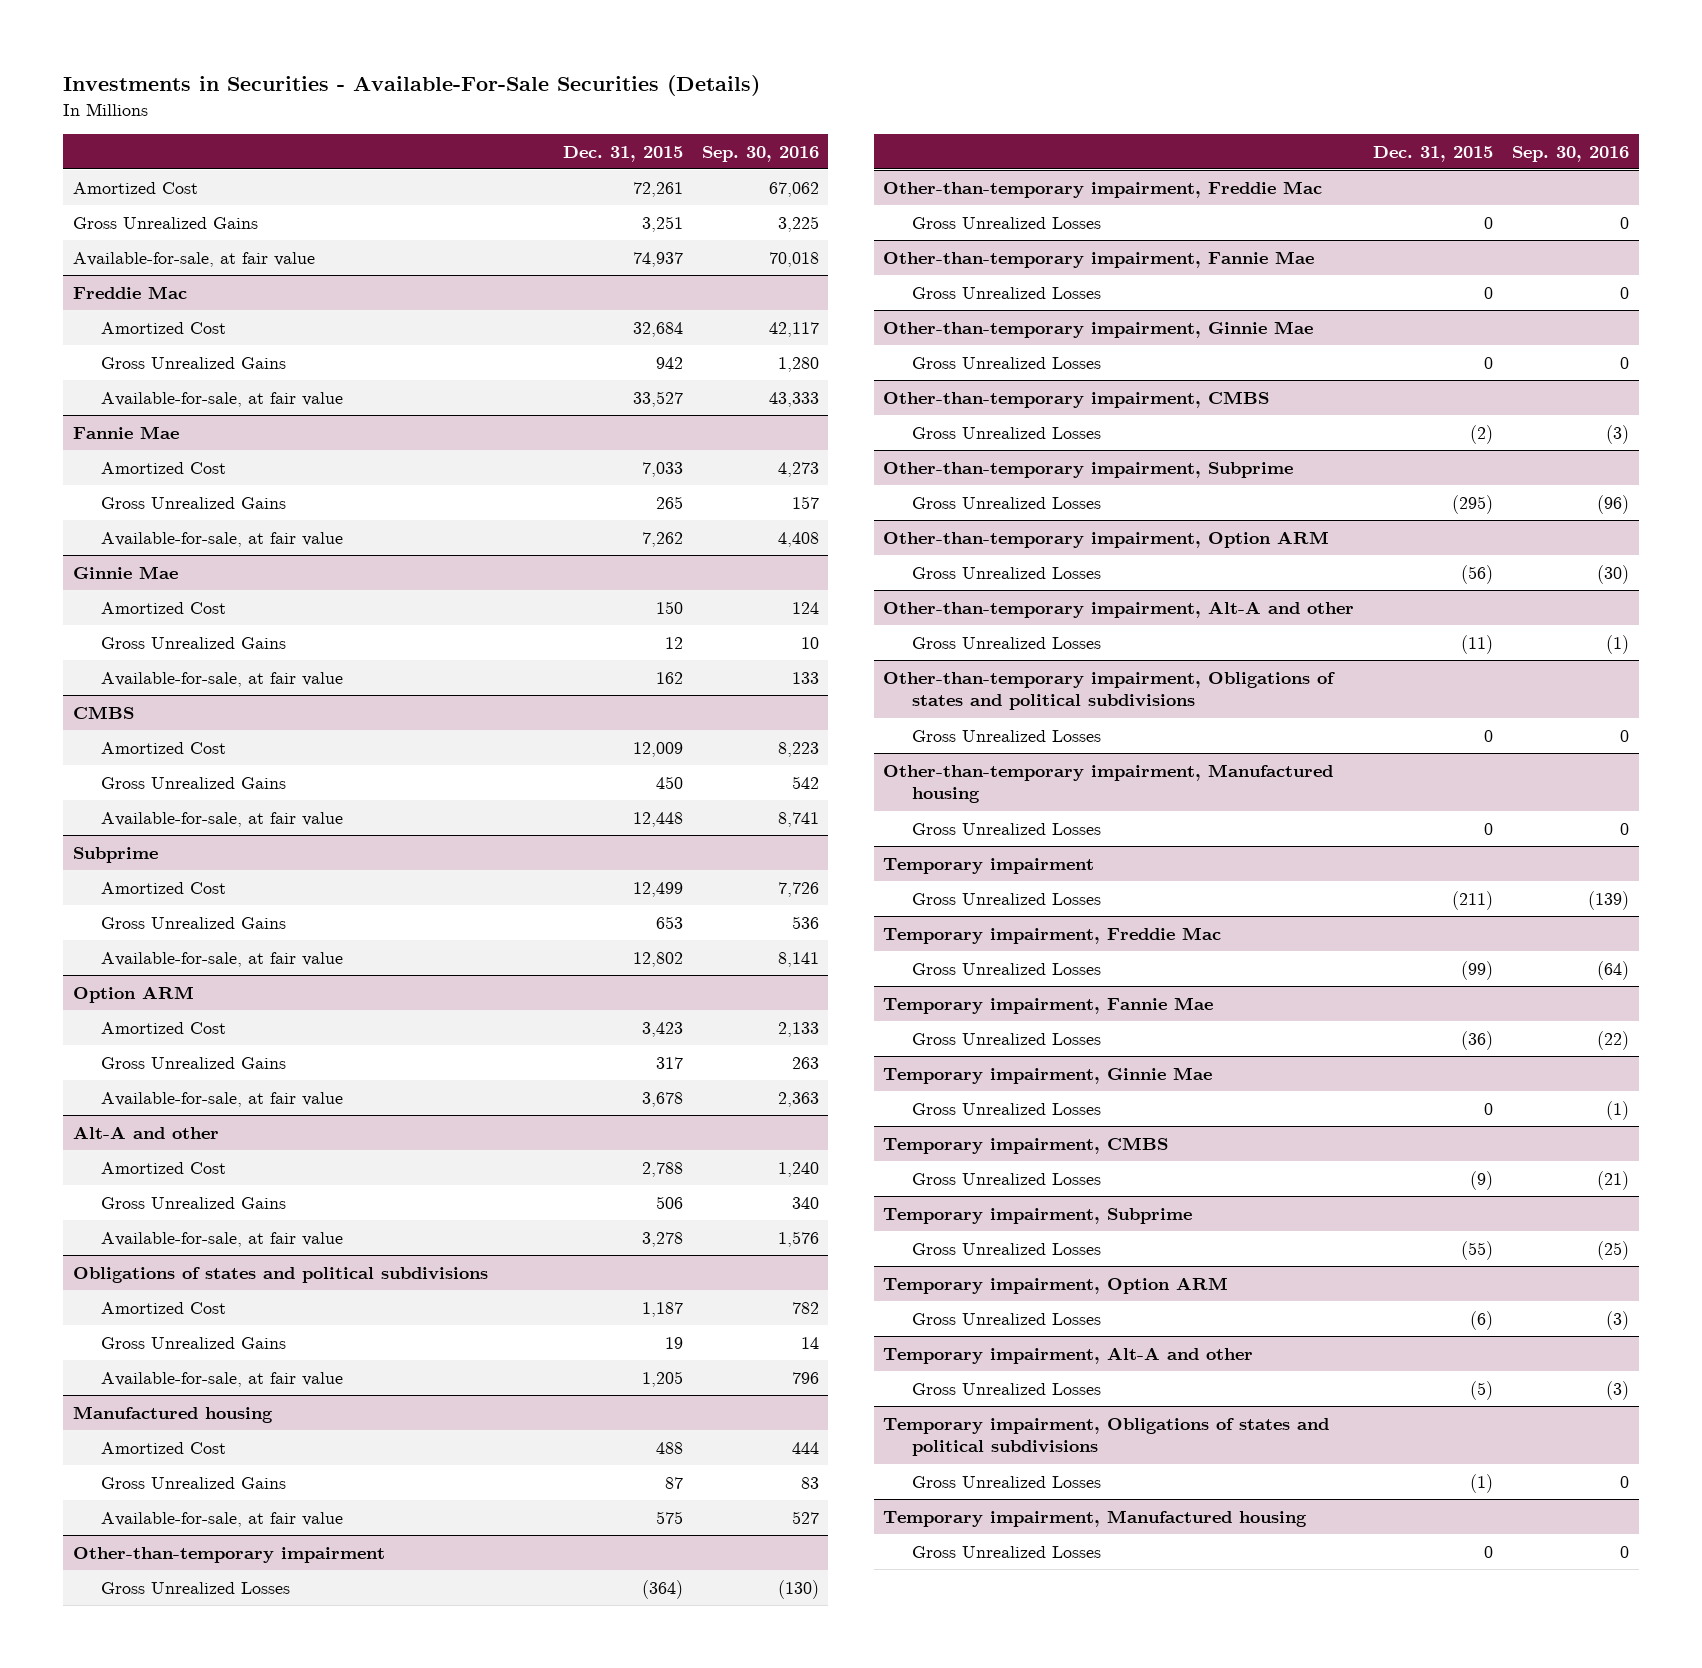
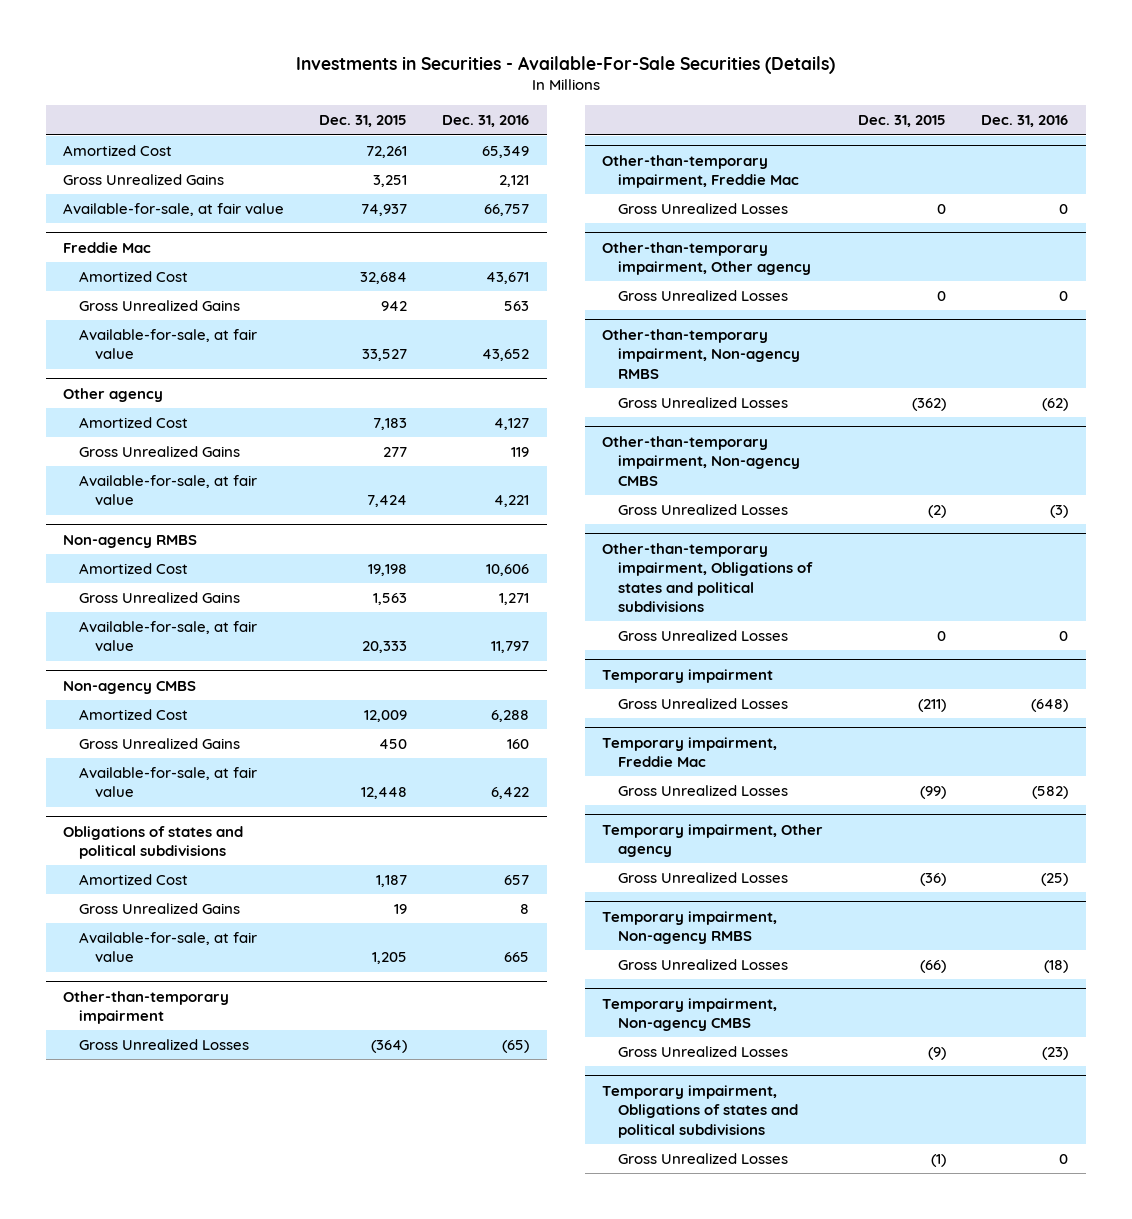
- | Dec. 31, 2015 | Sep. 30, 2016
+ | Dec. 31, 2015 | Dec. 31, 2016
- Fannie Mae
- Amortized Cost | 7,033 | 4,273
- Gross Unrealized Gains | 265 | 157
- Available-for-sale, at fair value | 7,262 | 4,408
- Ginnie Mae
- Amortized Cost | 150 | 124
- Gross Unrealized Gains | 12 | 10
- Available-for-sale, at fair value | 162 | 133
- CMBS
+ Other agency
+ Amortized Cost | 7,183 | 4,127
+ Gross Unrealized Gains | 277 | 119
+ Available-for-sale, at fair value | 7,424 | 4,221
+ Non-agency RMBS
+ Amortized Cost | 19,198 | 10,606
+ Gross Unrealized Gains | 1,563 | 1,271
+ Available-for-sale, at fair value | 20,333 | 11,797
+ Non-agency CMBS
- Subprime
- Amortized Cost | 12,499 | 7,726
- Gross Unrealized Gains | 653 | 536
- Available-for-sale, at fair value | 12,802 | 8,141
- Option ARM
- Amortized Cost | 3,423 | 2,133
- Gross Unrealized Gains | 317 | 263
- Available-for-sale, at fair value | 3,678 | 2,363
- Alt-A and other
- Amortized Cost | 2,788 | 1,240
- Gross Unrealized Gains | 506 | 340
- Available-for-sale, at fair value | 3,278 | 1,576
- Manufactured housing
- Amortized Cost | 488 | 444
- Gross Unrealized Gains | 87 | 83
- Available-for-sale, at fair value | 575 | 527
- Other-than-temporary impairment, Fannie Mae
- Gross Unrealized Losses | 0 | 0
- Other-than-temporary impairment, Ginnie Mae
+ Other-than-temporary impairment, Other agency
- Other-than-temporary impairment, CMBS
+ Other-than-temporary impairment, Non-agency RMBS
+ Gross Unrealized Losses | (362) | (62)
+ Other-than-temporary impairment, Non-agency CMBS
- Other-than-temporary impairment, Subprime
- Gross Unrealized Losses | (295) | (96)
- Other-than-temporary impairment, Option ARM
- Gross Unrealized Losses | (56) | (30)
- Other-than-temporary impairment, Alt-A and other
- Gross Unrealized Losses | (11) | (1)
- Other-than-temporary impairment, Manufactured housing
- Gross Unrealized Losses | 0 | 0
- Temporary impairment, Fannie Mae
+ Temporary impairment, Other agency
- Temporary impairment, Ginnie Mae
- Gross Unrealized Losses | 0 | (1)
- Temporary impairment, CMBS
+ Temporary impairment, Non-agency RMBS
+ Gross Unrealized Losses | (66) | (18)
+ Temporary impairment, Non-agency CMBS
- Temporary impairment, Subprime
- Gross Unrealized Losses | (55) | (25)
- Temporary impairment, Option ARM
- Gross Unrealized Losses | (6) | (3)
- Temporary impairment, Alt-A and other
- Gross Unrealized Losses | (5) | (3)
- Temporary impairment, Manufactured housing
- Gross Unrealized Losses | 0 | 0

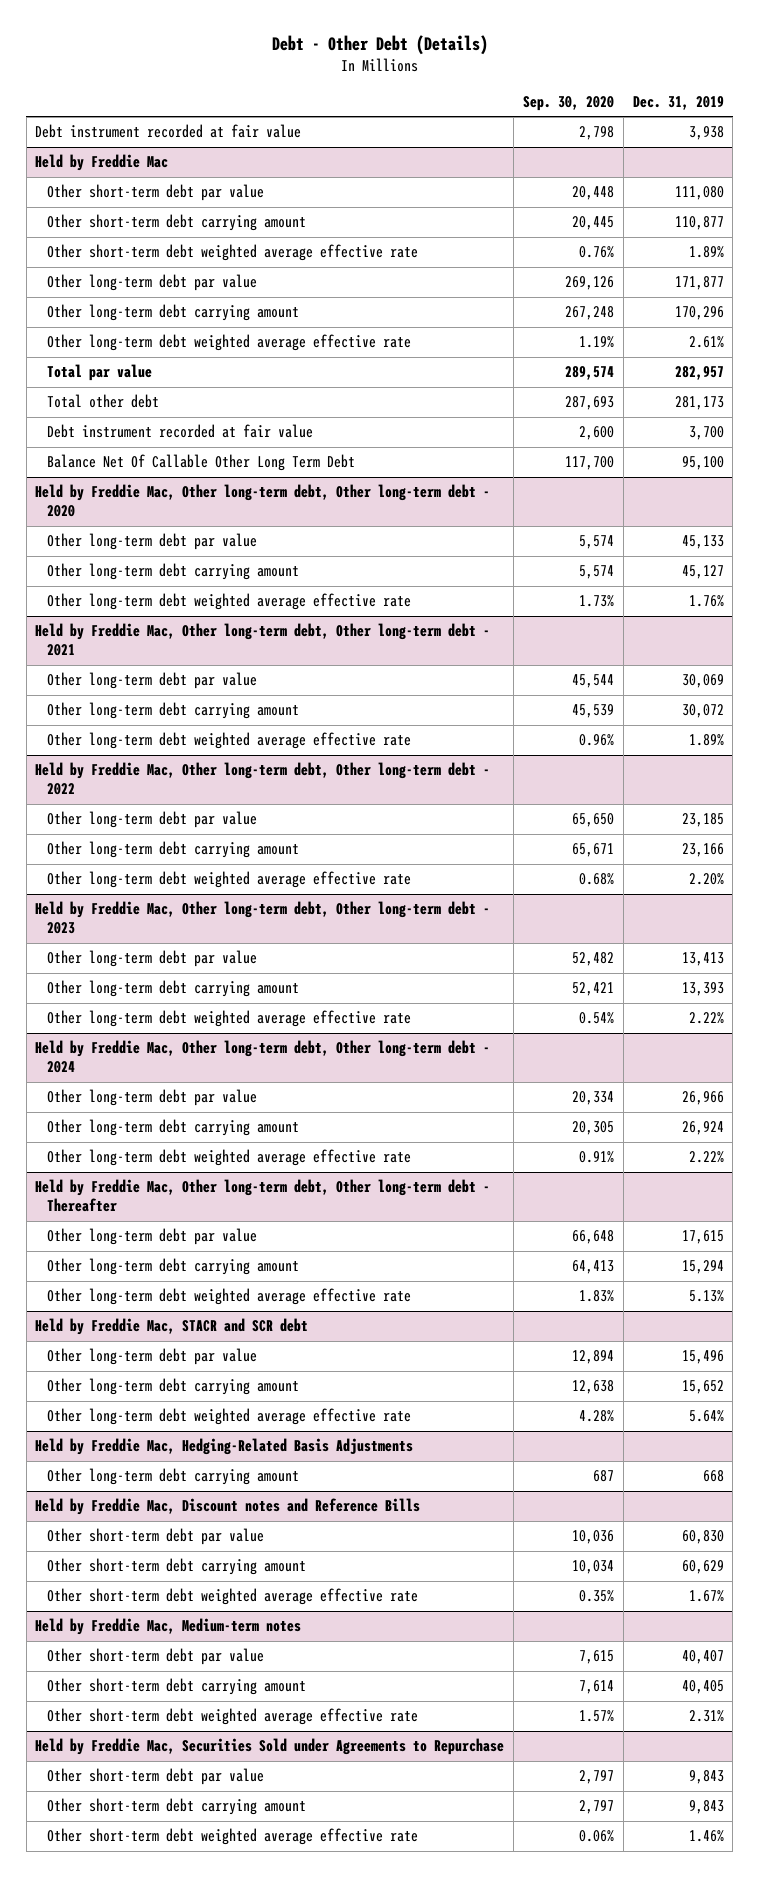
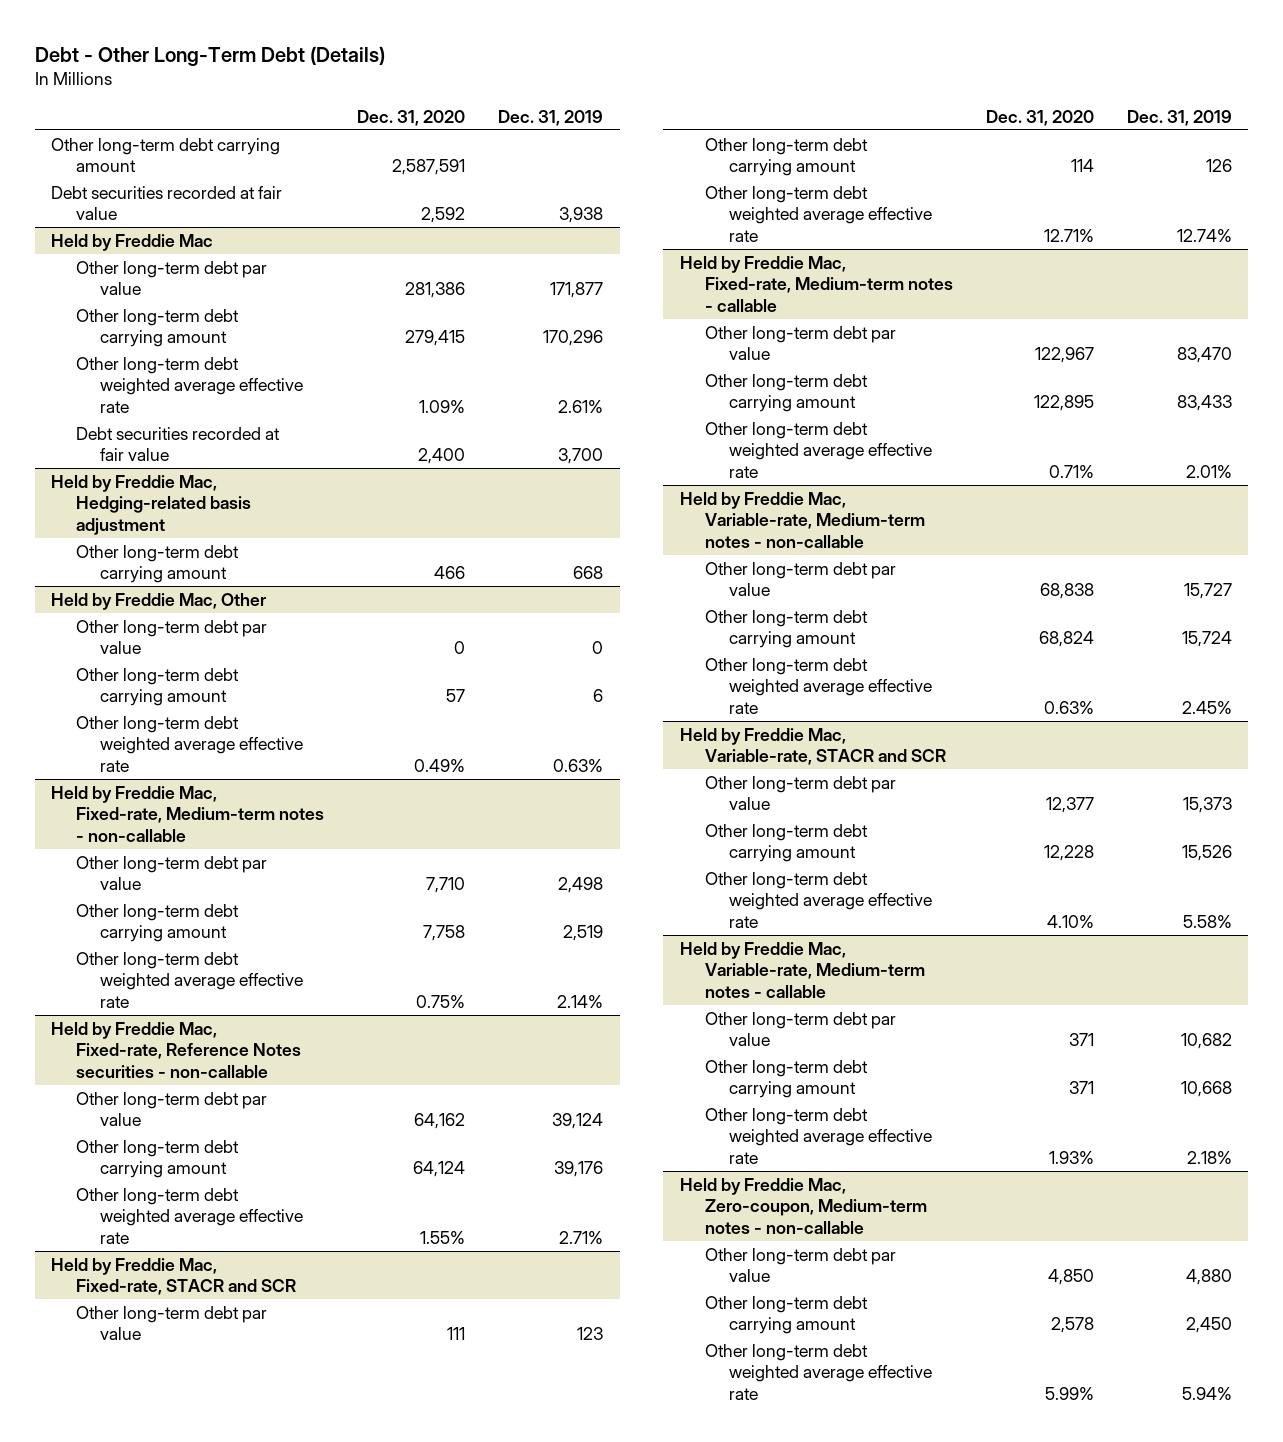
- Debt - Other Debt (Details)
+ Debt - Other Long-Term Debt (Details)
- | Sep. 30, 2020 | Dec. 31, 2019
+ | Dec. 31, 2020 | Dec. 31, 2019
- Debt instrument recorded at fair value | 2,798 | 3,938
+ Other long-term debt carrying amount | 2,587,591 |
+ Debt securities recorded at fair value | 2,592 | 3,938
@ Held by Freddie Mac
- Other short-term debt par value | 20,448 | 111,080
- Other short-term debt carrying amount | 20,445 | 110,877
- Other short-term debt weighted average effective rate | 0.76% | 1.89%
- Total par value | 289,574 | 282,957
- Total other debt | 287,693 | 281,173
- Debt instrument recorded at fair value | 2,600 | 3,700
- Balance Net Of Callable Other Long Term Debt | 117,700 | 95,100
- Held by Freddie Mac, Other long-term debt, Other long-term debt - 2020
- Other long-term debt par value | 5,574 | 45,133
- Other long-term debt carrying amount | 5,574 | 45,127
- Other long-term debt weighted average effective rate | 1.73% | 1.76%
- Held by Freddie Mac, Other long-term debt, Other long-term debt - 2021
- Other long-term debt par value | 45,544 | 30,069
- Other long-term debt carrying amount | 45,539 | 30,072
- Other long-term debt weighted average effective rate | 0.96% | 1.89%
- Held by Freddie Mac, Other long-term debt, Other long-term debt - 2022
- Other long-term debt par value | 65,650 | 23,185
- Other long-term debt carrying amount | 65,671 | 23,166
- Other long-term debt weighted average effective rate | 0.68% | 2.20%
- Held by Freddie Mac, Other long-term debt, Other long-term debt - 2023
- Other long-term debt par value | 52,482 | 13,413
- Other long-term debt carrying amount | 52,421 | 13,393
- Other long-term debt weighted average effective rate | 0.54% | 2.22%
- Held by Freddie Mac, Other long-term debt, Other long-term debt - 2024
- Other long-term debt par value | 20,334 | 26,966
- Other long-term debt carrying amount | 20,305 | 26,924
- Other long-term debt weighted average effective rate | 0.91% | 2.22%
- Held by Freddie Mac, Other long-term debt, Other long-term debt - Thereafter
- Other long-term debt par value | 66,648 | 17,615
- Other long-term debt carrying amount | 64,413 | 15,294
- Other long-term debt weighted average effective rate | 1.83% | 5.13%
- Held by Freddie Mac, STACR and SCR debt
- Other long-term debt par value | 12,894 | 15,496
- Other long-term debt carrying amount | 12,638 | 15,652
- Other long-term debt weighted average effective rate | 4.28% | 5.64%
- Held by Freddie Mac, Hedging-Related Basis Adjustments
@ Held by Freddie Mac
+ Debt securities recorded at fair value | 2,400 | 3,700
+ Held by Freddie Mac, Hedging-related basis adjustment
- Held by Freddie Mac, Discount notes and Reference Bills
- Other short-term debt par value | 10,036 | 60,830
- Other short-term debt carrying amount | 10,034 | 60,629
- Other short-term debt weighted average effective rate | 0.35% | 1.67%
- Held by Freddie Mac, Medium-term notes
- Other short-term debt par value | 7,615 | 40,407
- Other short-term debt carrying amount | 7,614 | 40,405
- Other short-term debt weighted average effective rate | 1.57% | 2.31%
- Held by Freddie Mac, Securities Sold under Agreements to Repurchase
- Other short-term debt par value | 2,797 | 9,843
- Other short-term debt carrying amount | 2,797 | 9,843
- Other short-term debt weighted average effective rate | 0.06% | 1.46%
+ Held by Freddie Mac, Other
+ Other long-term debt par value | 0 | 0
+ Other long-term debt carrying amount | 57 | 6
+ Other long-term debt weighted average effective rate | 0.49% | 0.63%
+ Held by Freddie Mac, Fixed-rate, Medium-term notes - non-callable
+ Other long-term debt par value | 7,710 | 2,498
+ Other long-term debt carrying amount | 7,758 | 2,519
+ Other long-term debt weighted average effective rate | 0.75% | 2.14%
+ Held by Freddie Mac, Fixed-rate, Reference Notes securities - non-callable
+ Other long-term debt par value | 64,162 | 39,124
+ Other long-term debt carrying amount | 64,124 | 39,176
+ Other long-term debt weighted average effective rate | 1.55% | 2.71%
+ Held by Freddie Mac, Fixed-rate, STACR and SCR
+ Other long-term debt par value | 111 | 123
+ Other long-term debt carrying amount | 114 | 126
+ Other long-term debt weighted average effective rate | 12.71% | 12.74%
+ Held by Freddie Mac, Fixed-rate, Medium-term notes - callable
+ Other long-term debt par value | 122,967 | 83,470
+ Other long-term debt carrying amount | 122,895 | 83,433
+ Other long-term debt weighted average effective rate | 0.71% | 2.01%
+ Held by Freddie Mac, Variable-rate, Medium-term notes - non-callable
+ Other long-term debt par value | 68,838 | 15,727
+ Other long-term debt carrying amount | 68,824 | 15,724
+ Other long-term debt weighted average effective rate | 0.63% | 2.45%
+ Held by Freddie Mac, Variable-rate, STACR and SCR
+ Other long-term debt par value | 12,377 | 15,373
+ Other long-term debt carrying amount | 12,228 | 15,526
+ Other long-term debt weighted average effective rate | 4.10% | 5.58%
+ Held by Freddie Mac, Variable-rate, Medium-term notes - callable
+ Other long-term debt par value | 371 | 10,682
+ Other long-term debt carrying amount | 371 | 10,668
+ Other long-term debt weighted average effective rate | 1.93% | 2.18%
+ Held by Freddie Mac, Zero-coupon, Medium-term notes - non-callable
+ Other long-term debt par value | 4,850 | 4,880
+ Other long-term debt carrying amount | 2,578 | 2,450
+ Other long-term debt weighted average effective rate | 5.99% | 5.94%

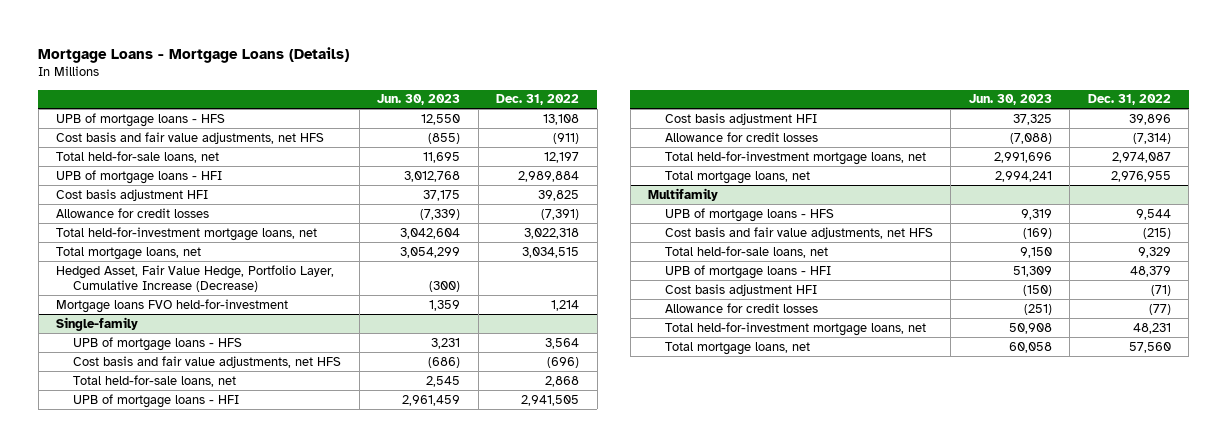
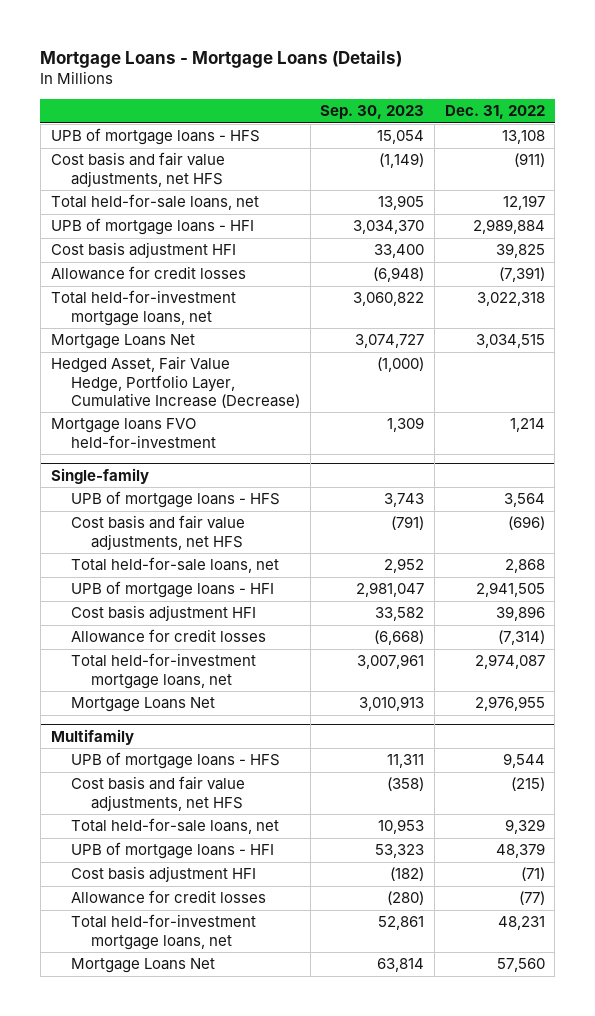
- | Jun. 30, 2023 | Dec. 31, 2022
+ | Sep. 30, 2023 | Dec. 31, 2022
- Total mortgage loans, net | 3,054,299 | 3,034,515
+ Mortgage Loans Net | 3,074,727 | 3,034,515
@ Single-family
- Total mortgage loans, net | 2,994,241 | 2,976,955
+ Mortgage Loans Net | 3,010,913 | 2,976,955
@ Multifamily
- Total mortgage loans, net | 60,058 | 57,560
+ Mortgage Loans Net | 63,814 | 57,560

